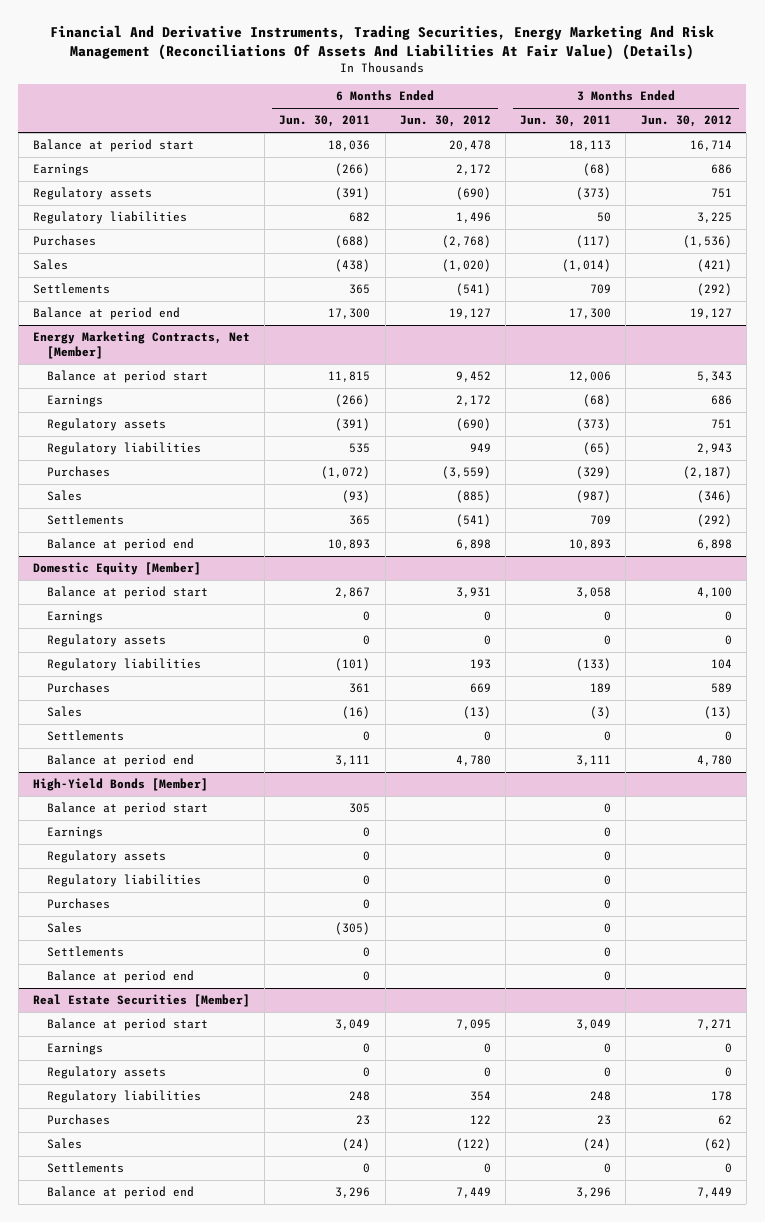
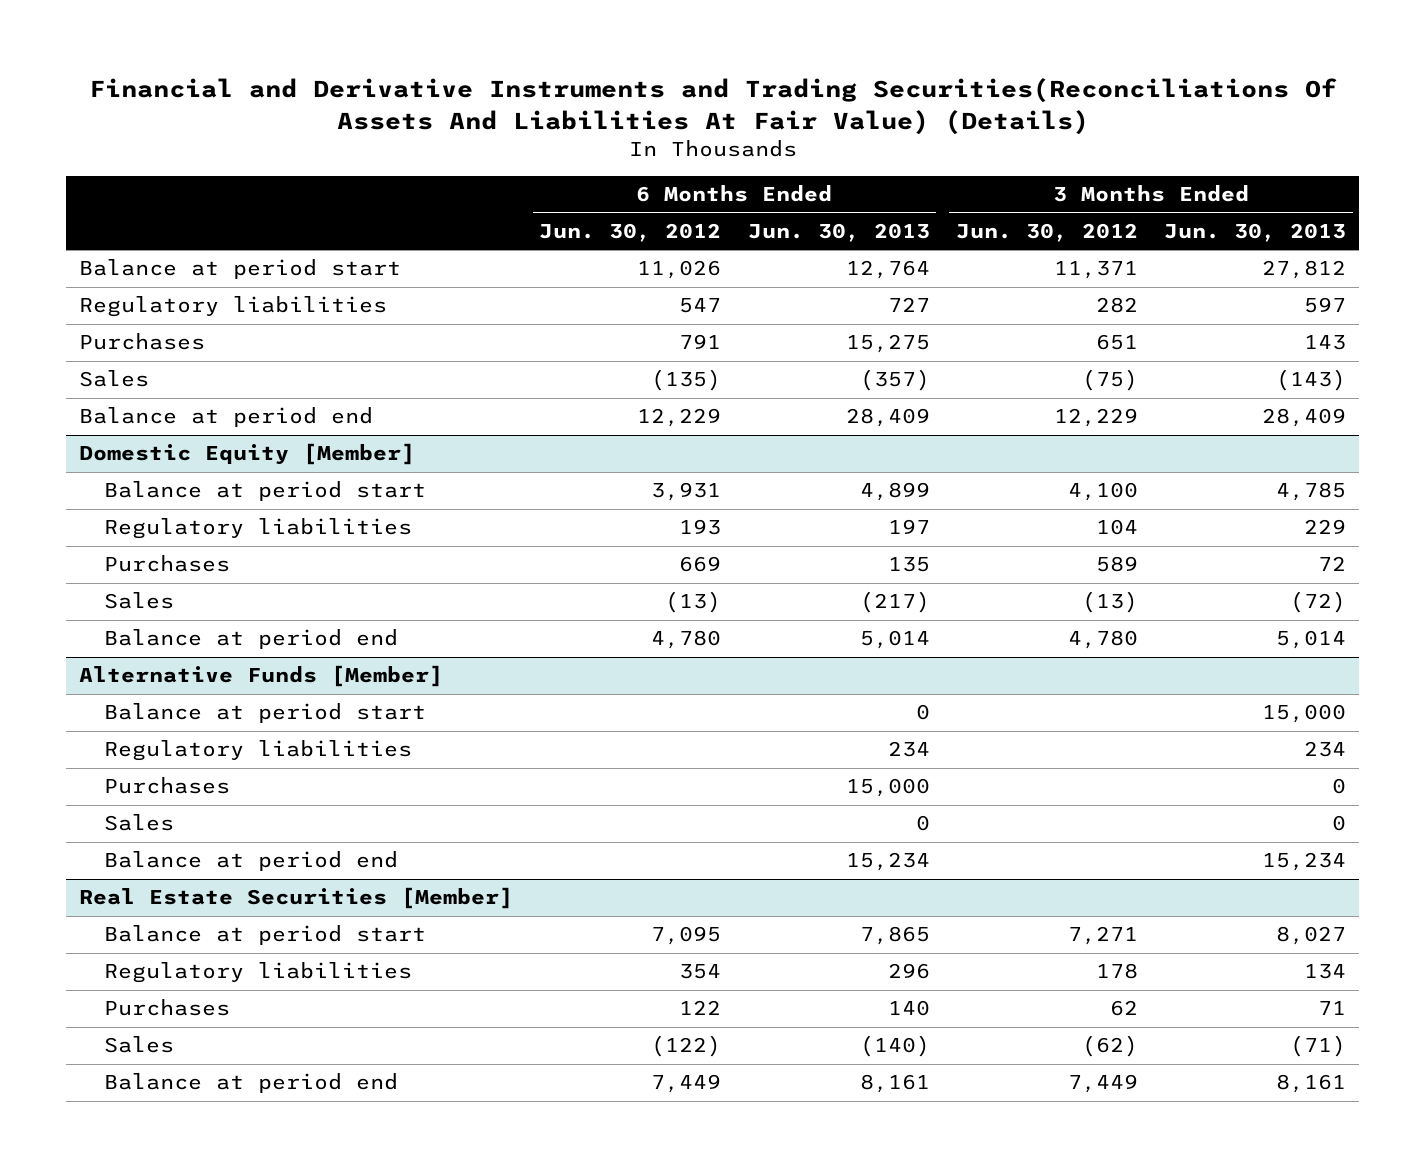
- Financial And Derivative Instruments, Trading Securities, Energy Marketing And Risk Management (Reconciliations Of Assets And Liabilities At Fair Value) (Details)
+ Financial and Derivative Instruments and Trading Securities(Reconciliations Of Assets And Liabilities At Fair Value) (Details)
- | 6 Months Ended Jun. 30, 2011 | 6 Months Ended Jun. 30, 2012 | 3 Months Ended Jun. 30, 2011 | 3 Months Ended Jun. 30, 2012
+ | 6 Months Ended Jun. 30, 2012 | 6 Months Ended Jun. 30, 2013 | 3 Months Ended Jun. 30, 2012 | 3 Months Ended Jun. 30, 2013
- Balance at period start | 18,036 | 20,478 | 18,113 | 16,714
- Earnings | (266) | 2,172 | (68) | 686
- Regulatory assets | (391) | (690) | (373) | 751
- Regulatory liabilities | 682 | 1,496 | 50 | 3,225
- Purchases | (688) | (2,768) | (117) | (1,536)
- Sales | (438) | (1,020) | (1,014) | (421)
- Settlements | 365 | (541) | 709 | (292)
- Balance at period end | 17,300 | 19,127 | 17,300 | 19,127
- Energy Marketing Contracts, Net [Member]
- Balance at period start | 11,815 | 9,452 | 12,006 | 5,343
- Earnings | (266) | 2,172 | (68) | 686
- Regulatory assets | (391) | (690) | (373) | 751
- Regulatory liabilities | 535 | 949 | (65) | 2,943
- Purchases | (1,072) | (3,559) | (329) | (2,187)
- Sales | (93) | (885) | (987) | (346)
- Settlements | 365 | (541) | 709 | (292)
- Balance at period end | 10,893 | 6,898 | 10,893 | 6,898
+ Balance at period start | 11,026 | 12,764 | 11,371 | 27,812
+ Regulatory liabilities | 547 | 727 | 282 | 597
+ Purchases | 791 | 15,275 | 651 | 143
+ Sales | (135) | (357) | (75) | (143)
+ Balance at period end | 12,229 | 28,409 | 12,229 | 28,409
@ Domestic Equity [Member]
- Earnings | 0 | 0 | 0 | 0
- Regulatory assets | 0 | 0 | 0 | 0
- Settlements | 0 | 0 | 0 | 0
- High-Yield Bonds [Member]
+ Alternative Funds [Member]
- Earnings | 0 | | 0 |
- Regulatory assets | 0 | | 0 |
- Settlements | 0 | | 0 |
@ Real Estate Securities [Member]
- Earnings | 0 | 0 | 0 | 0
- Regulatory assets | 0 | 0 | 0 | 0
- Settlements | 0 | 0 | 0 | 0

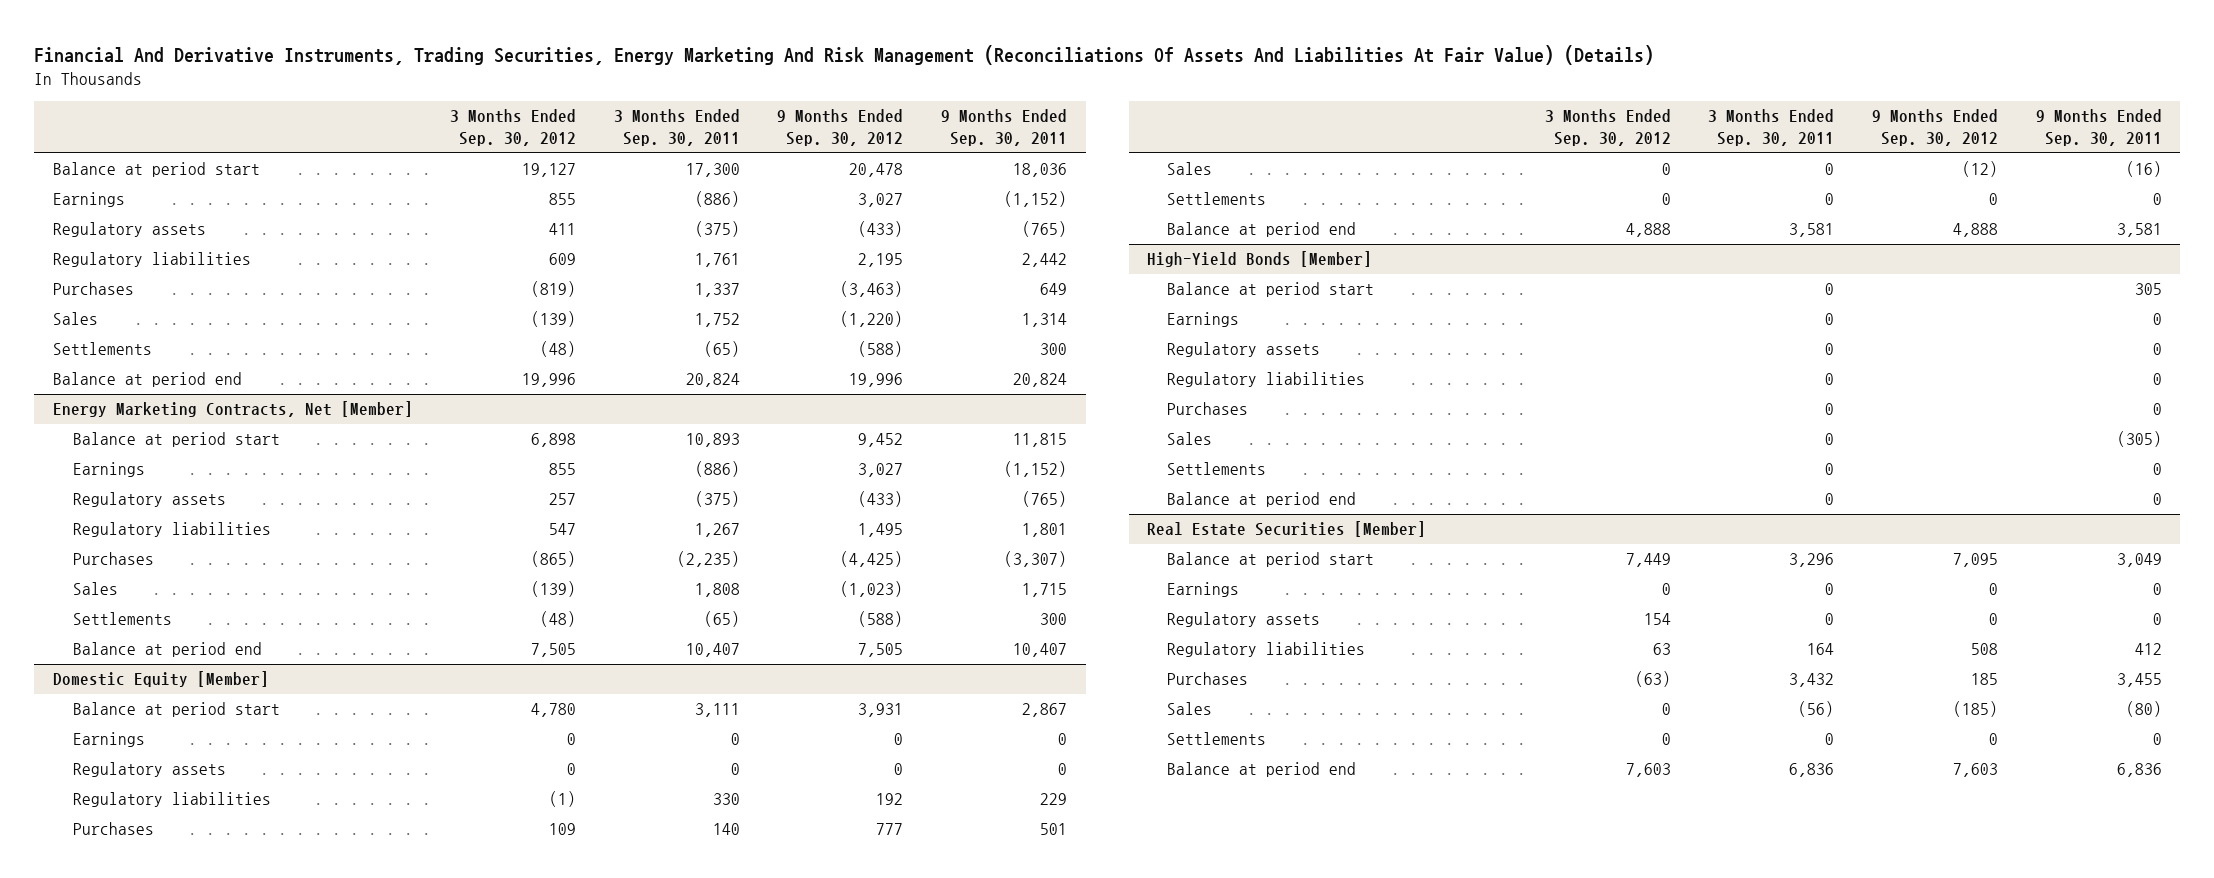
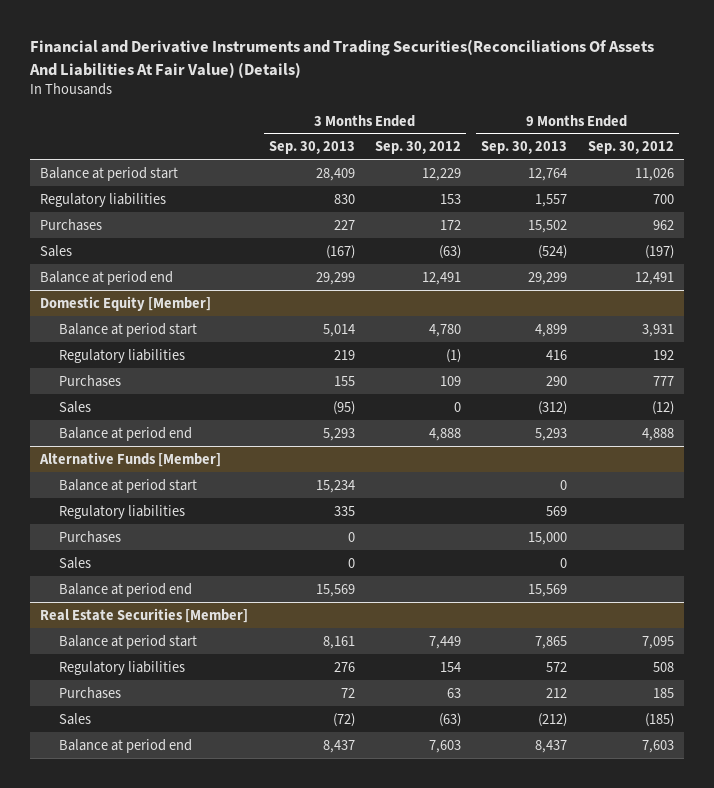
- Financial And Derivative Instruments, Trading Securities, Energy Marketing And Risk Management (Reconciliations Of Assets And Liabilities At Fair Value) (Details)
+ Financial and Derivative Instruments and Trading Securities(Reconciliations Of Assets And Liabilities At Fair Value) (Details)
- | 3 Months Ended Sep. 30, 2012 | 3 Months Ended Sep. 30, 2011 | 9 Months Ended Sep. 30, 2012 | 9 Months Ended Sep. 30, 2011
+ | 3 Months Ended Sep. 30, 2013 | 3 Months Ended Sep. 30, 2012 | 9 Months Ended Sep. 30, 2013 | 9 Months Ended Sep. 30, 2012
- Balance at period start | 19,127 | 17,300 | 20,478 | 18,036
- Earnings | 855 | (886) | 3,027 | (1,152)
- Regulatory assets | 411 | (375) | (433) | (765)
- Regulatory liabilities | 609 | 1,761 | 2,195 | 2,442
- Purchases | (819) | 1,337 | (3,463) | 649
- Sales | (139) | 1,752 | (1,220) | 1,314
- Settlements | (48) | (65) | (588) | 300
- Balance at period end | 19,996 | 20,824 | 19,996 | 20,824
- Energy Marketing Contracts, Net [Member]
- Balance at period start | 6,898 | 10,893 | 9,452 | 11,815
- Earnings | 855 | (886) | 3,027 | (1,152)
- Regulatory assets | 257 | (375) | (433) | (765)
- Regulatory liabilities | 547 | 1,267 | 1,495 | 1,801
- Purchases | (865) | (2,235) | (4,425) | (3,307)
- Sales | (139) | 1,808 | (1,023) | 1,715
- Settlements | (48) | (65) | (588) | 300
- Balance at period end | 7,505 | 10,407 | 7,505 | 10,407
+ Balance at period start | 28,409 | 12,229 | 12,764 | 11,026
+ Regulatory liabilities | 830 | 153 | 1,557 | 700
+ Purchases | 227 | 172 | 15,502 | 962
+ Sales | (167) | (63) | (524) | (197)
+ Balance at period end | 29,299 | 12,491 | 29,299 | 12,491
@ Domestic Equity [Member]
- Earnings | 0 | 0 | 0 | 0
- Regulatory assets | 0 | 0 | 0 | 0
- Settlements | 0 | 0 | 0 | 0
- High-Yield Bonds [Member]
+ Alternative Funds [Member]
- Earnings | | 0 | | 0
- Regulatory assets | | 0 | | 0
- Settlements | | 0 | | 0
@ Real Estate Securities [Member]
- Earnings | 0 | 0 | 0 | 0
- Regulatory assets | 154 | 0 | 0 | 0
- Regulatory liabilities | 63 | 164 | 508 | 412
- Purchases | (63) | 3,432 | 185 | 3,455
- Sales | 0 | (56) | (185) | (80)
- Settlements | 0 | 0 | 0 | 0
+ Regulatory liabilities | 276 | 154 | 572 | 508
+ Purchases | 72 | 63 | 212 | 185
+ Sales | (72) | (63) | (212) | (185)

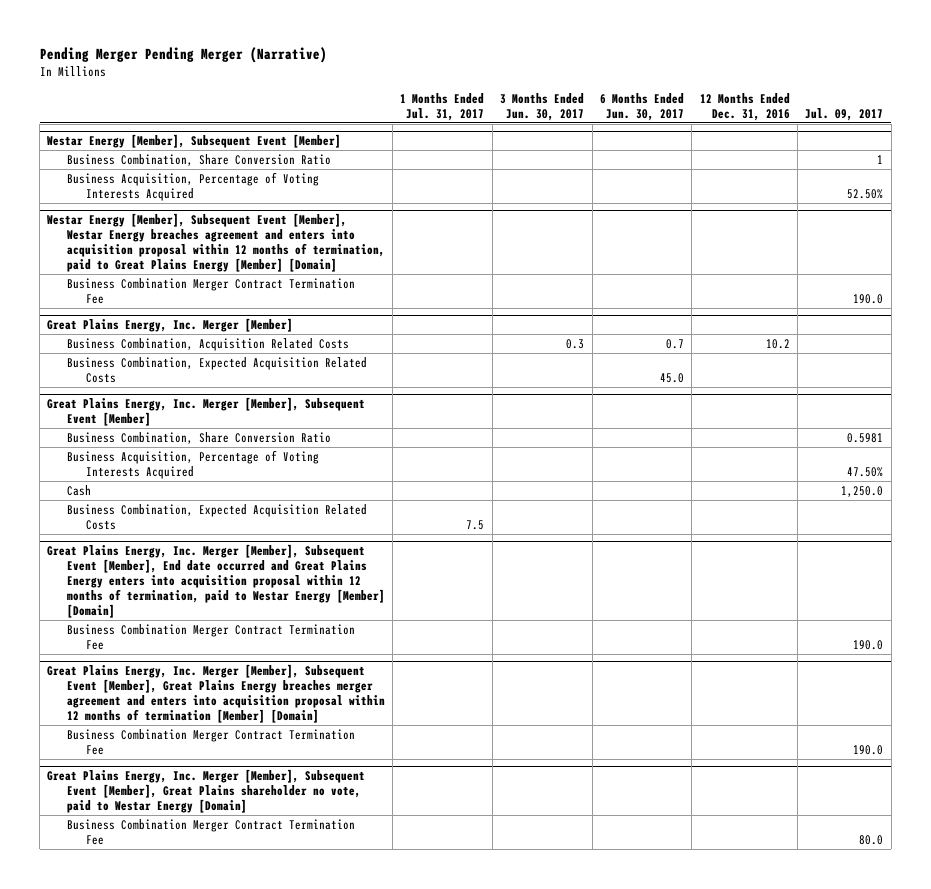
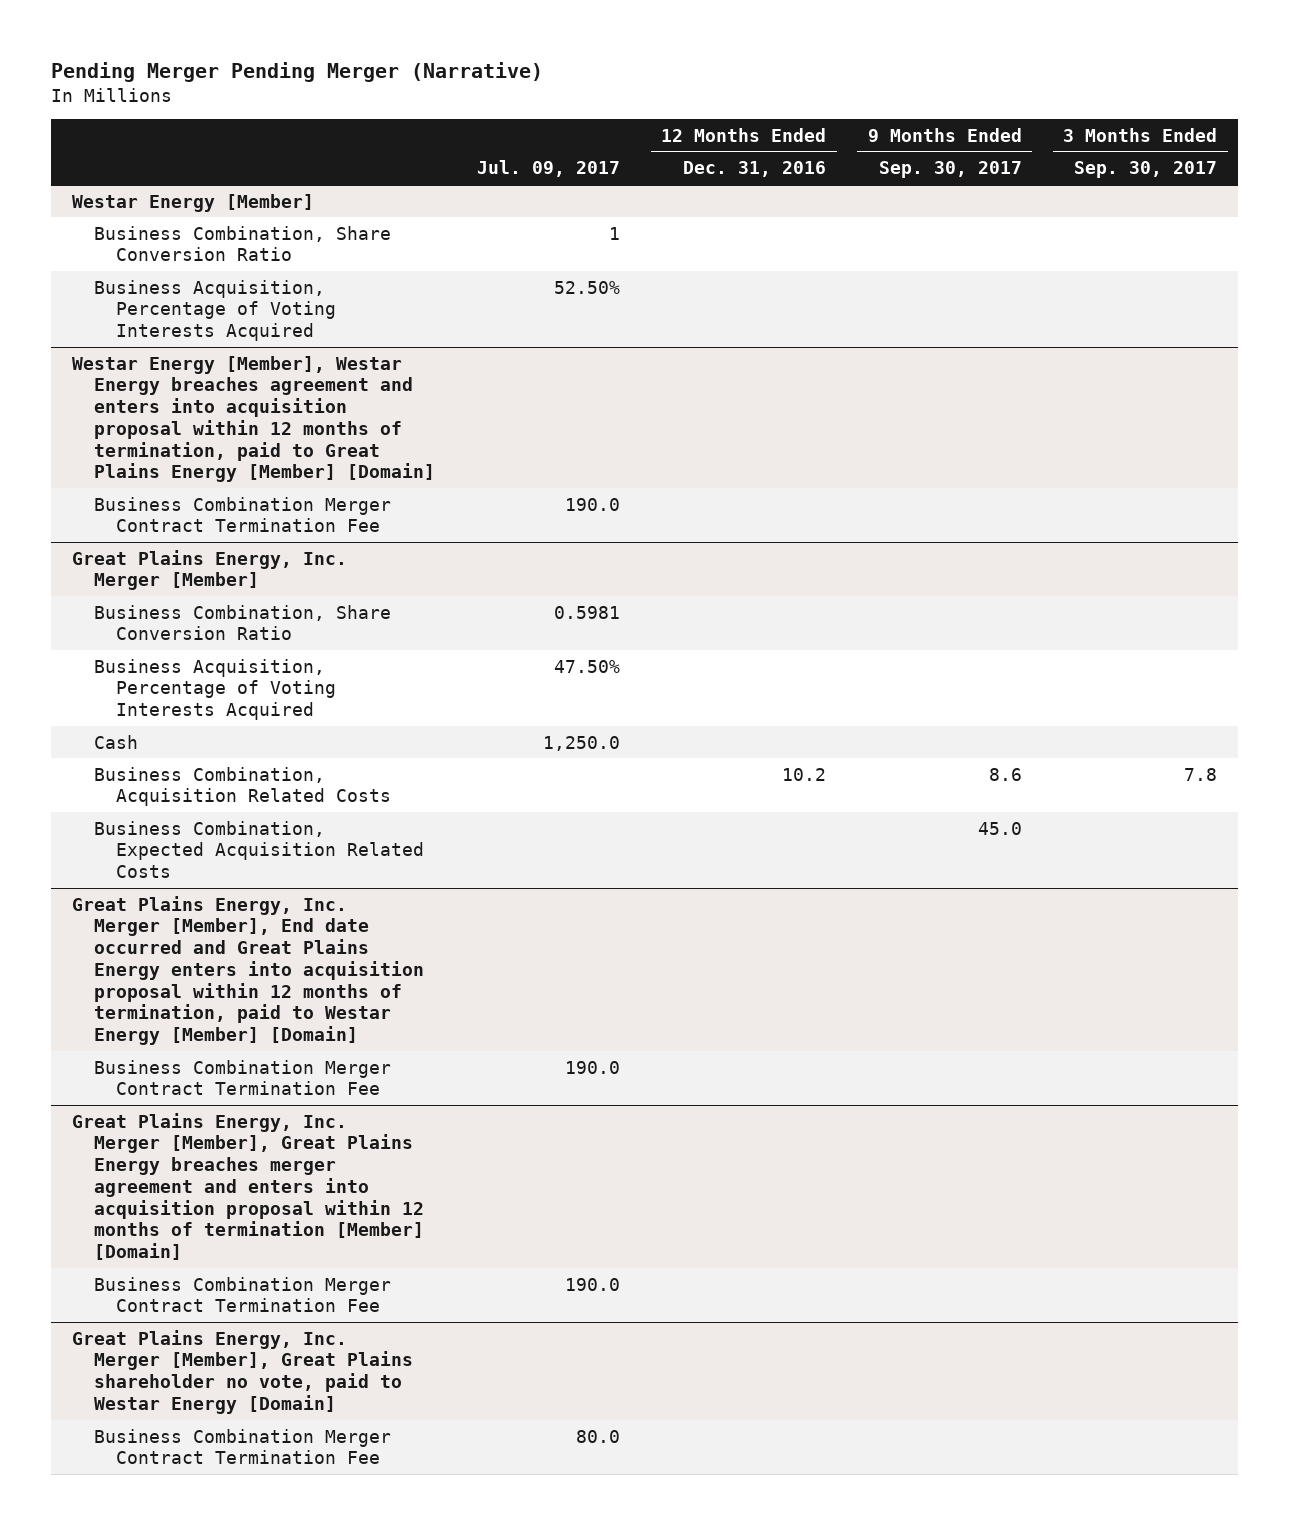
- | 1 Months Ended Jul. 31, 2017 | 3 Months Ended Jun. 30, 2017 | 6 Months Ended Jun. 30, 2017 | 12 Months Ended Dec. 31, 2016 | Jul. 09, 2017
+ | Jul. 09, 2017 | 12 Months Ended Dec. 31, 2016 | 9 Months Ended Sep. 30, 2017 | 3 Months Ended Sep. 30, 2017
- Westar Energy [Member], Subsequent Event [Member]
+ Westar Energy [Member]
- Westar Energy [Member], Subsequent Event [Member], Westar Energy breaches agreement and enters into acquisition proposal within 12 months of termination, paid to Great Plains Energy [Member] [Domain]
+ Westar Energy [Member], Westar Energy breaches agreement and enters into acquisition proposal within 12 months of termination, paid to Great Plains Energy [Member] [Domain]
@ Great Plains Energy, Inc. Merger [Member]
- Business Combination, Expected Acquisition Related Costs | | | 45.0 | |
- Great Plains Energy, Inc. Merger [Member], Subsequent Event [Member]
@ Great Plains Energy, Inc. Merger [Member]
moved down: Business Combination, Acquisition Related Costs | | 10.2 | 8.6 | 7.8
- Great Plains Energy, Inc. Merger [Member], Subsequent Event [Member], End date occurred and Great Plains Energy enters into acquisition proposal within 12 months of termination, paid to Westar Energy [Member] [Domain]
+ Great Plains Energy, Inc. Merger [Member], End date occurred and Great Plains Energy enters into acquisition proposal within 12 months of termination, paid to Westar Energy [Member] [Domain]
- Great Plains Energy, Inc. Merger [Member], Subsequent Event [Member], Great Plains Energy breaches merger agreement and enters into acquisition proposal within 12 months of termination [Member] [Domain]
+ Great Plains Energy, Inc. Merger [Member], Great Plains Energy breaches merger agreement and enters into acquisition proposal within 12 months of termination [Member] [Domain]
- Great Plains Energy, Inc. Merger [Member], Subsequent Event [Member], Great Plains shareholder no vote, paid to Westar Energy [Domain]
+ Great Plains Energy, Inc. Merger [Member], Great Plains shareholder no vote, paid to Westar Energy [Domain]

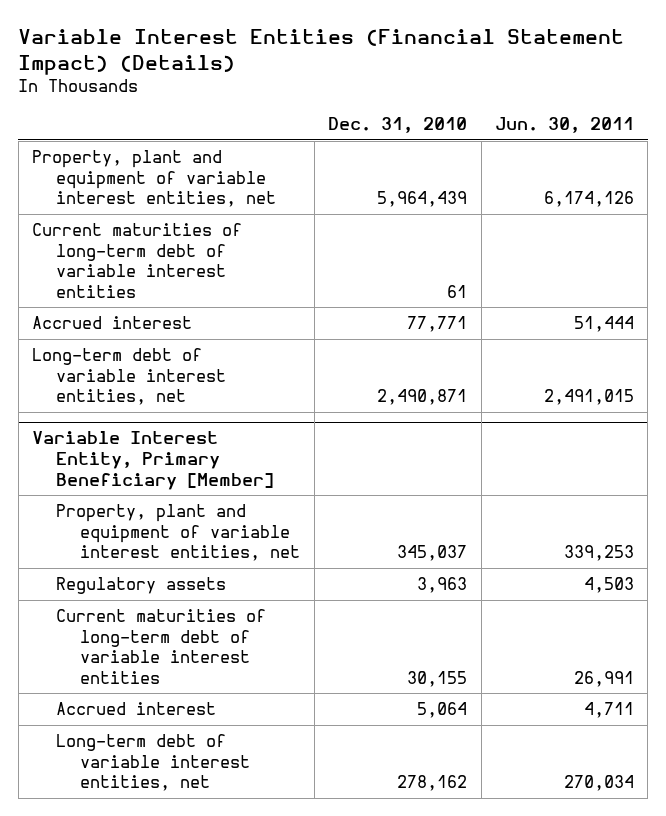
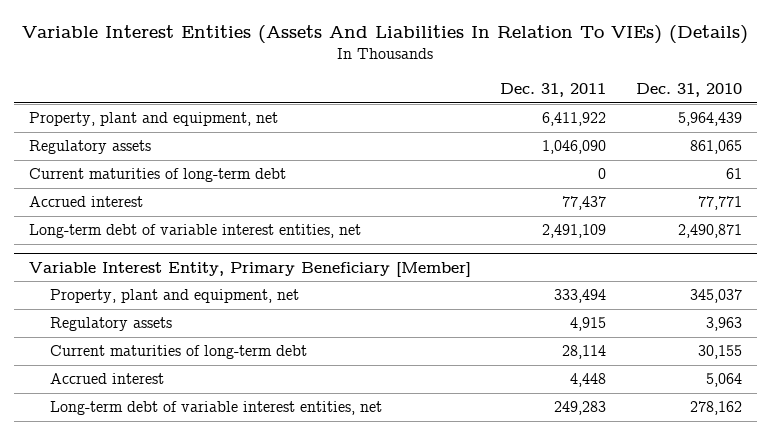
- Variable Interest Entities (Financial Statement Impact) (Details)
+ Variable Interest Entities (Assets And Liabilities In Relation To VIEs) (Details)
- | Dec. 31, 2010 | Jun. 30, 2011
+ | Dec. 31, 2011 | Dec. 31, 2010
- Property, plant and equipment of variable interest entities, net | 5,964,439 | 6,174,126
- Current maturities of long-term debt of variable interest entities | 61 |
+ Property, plant and equipment, net | 6,411,922 | 5,964,439
+ Regulatory assets | 1,046,090 | 861,065
+ Current maturities of long-term debt | 0 | 61
@ Variable Interest Entity, Primary Beneficiary [Member]
- Property, plant and equipment of variable interest entities, net | 345,037 | 339,253
+ Property, plant and equipment, net | 333,494 | 345,037
- Current maturities of long-term debt of variable interest entities | 30,155 | 26,991
+ Current maturities of long-term debt | 28,114 | 30,155

